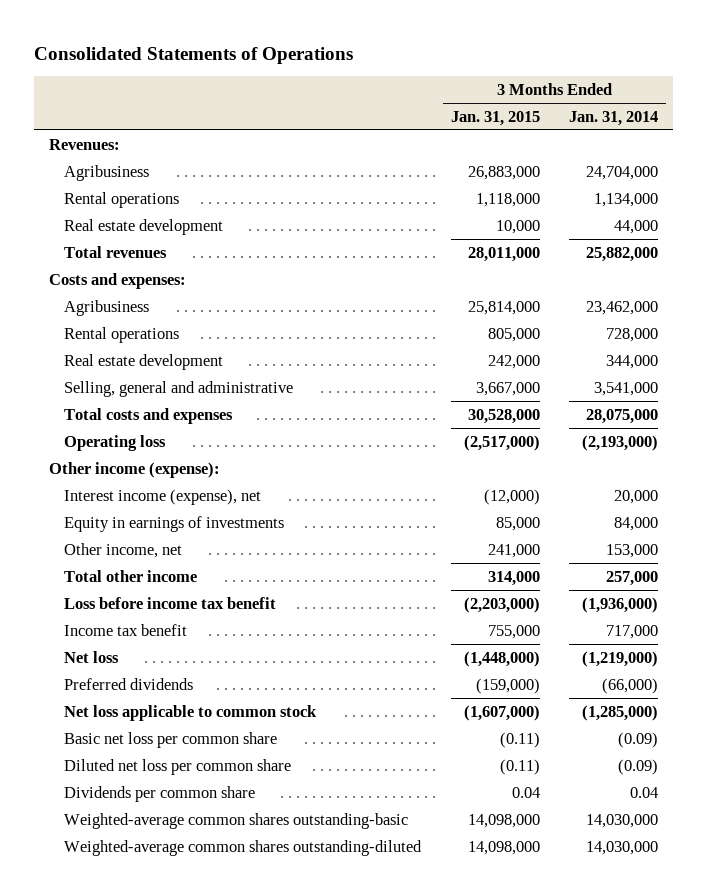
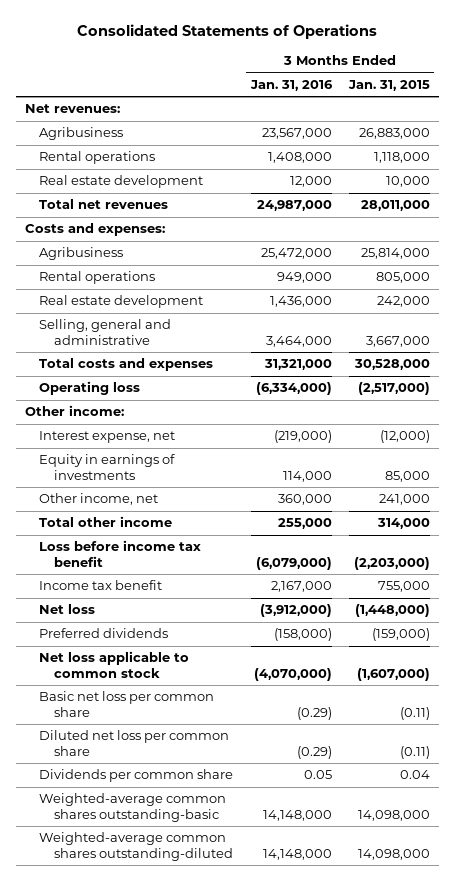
- | 3 Months Ended Jan. 31, 2015 | 3 Months Ended Jan. 31, 2014
+ | 3 Months Ended Jan. 31, 2016 | 3 Months Ended Jan. 31, 2015
- Revenues:
+ Net revenues:
- Total revenues | 28,011,000 | 25,882,000
+ Total net revenues | 24,987,000 | 28,011,000
- Other income (expense):
- Interest income (expense), net | (12,000) | 20,000
+ Other income:
+ Interest expense, net | (219,000) | (12,000)

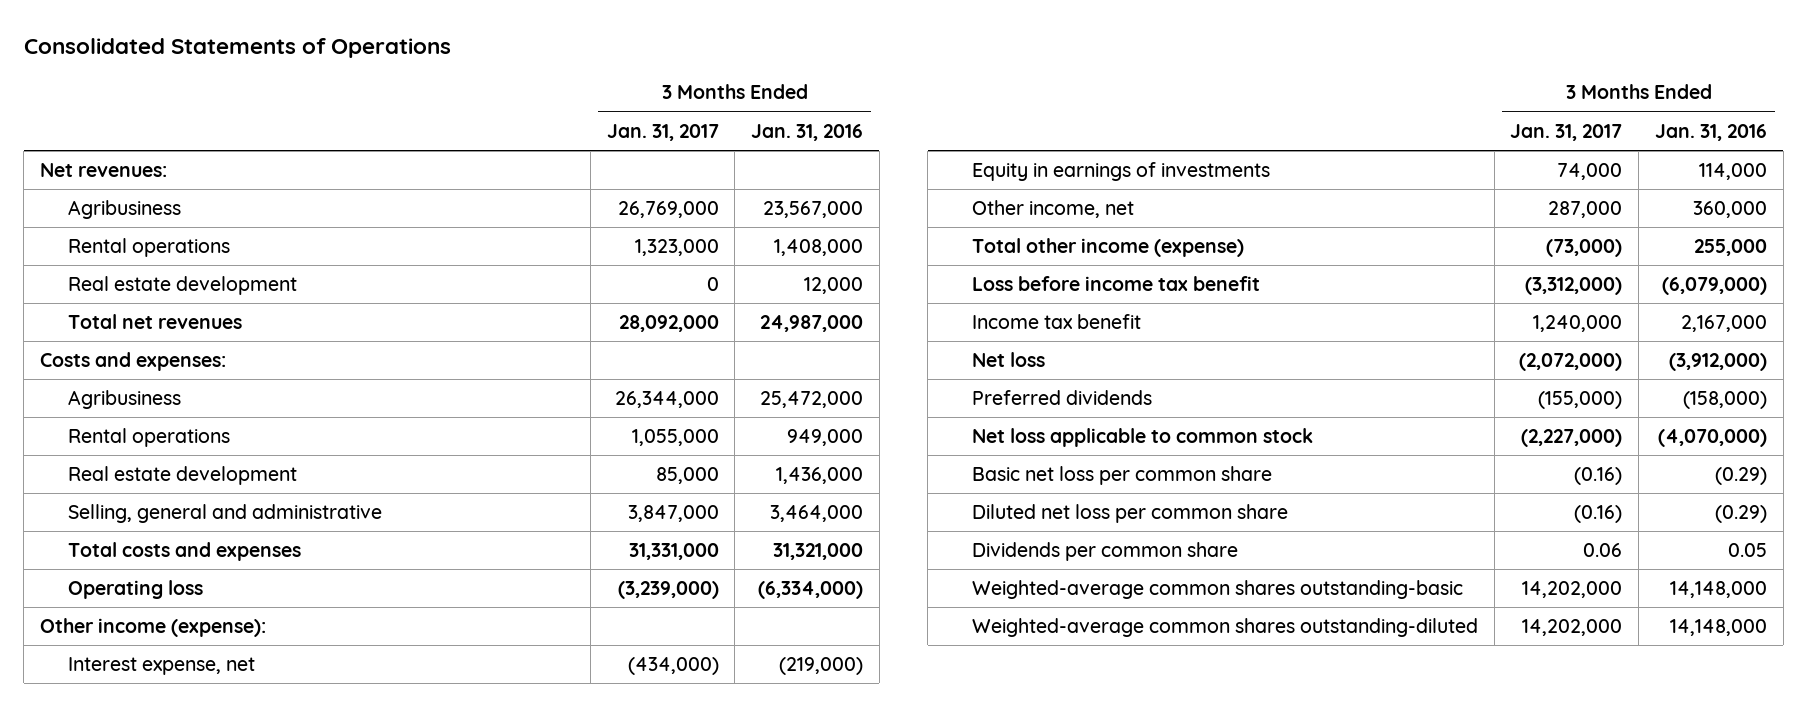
- | 3 Months Ended Jan. 31, 2016 | 3 Months Ended Jan. 31, 2015
+ | 3 Months Ended Jan. 31, 2017 | 3 Months Ended Jan. 31, 2016
- Other income:
+ Other income (expense):
- Total other income | 255,000 | 314,000
+ Total other income (expense) | (73,000) | 255,000

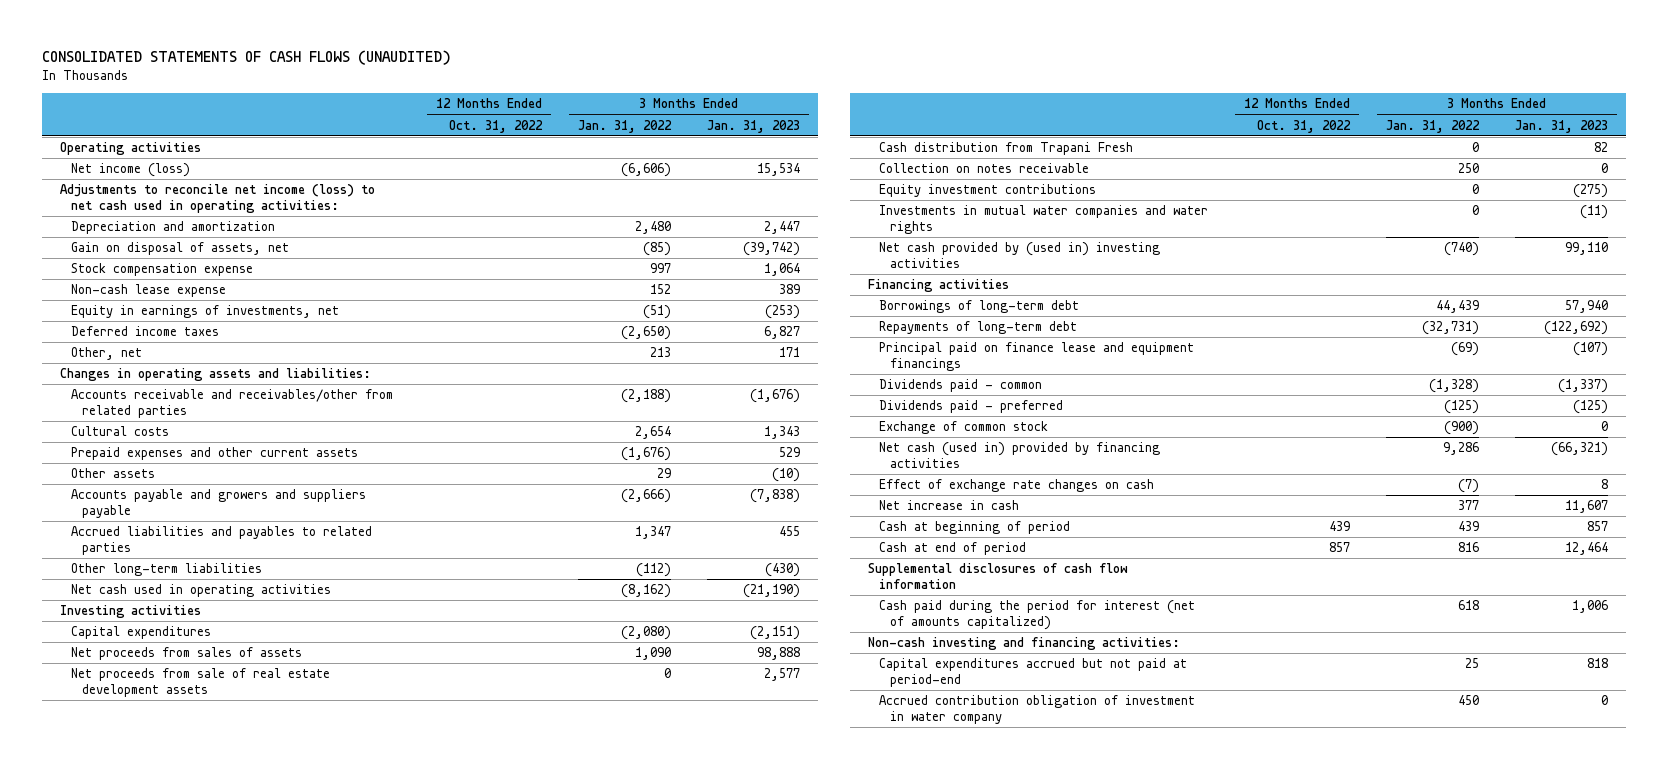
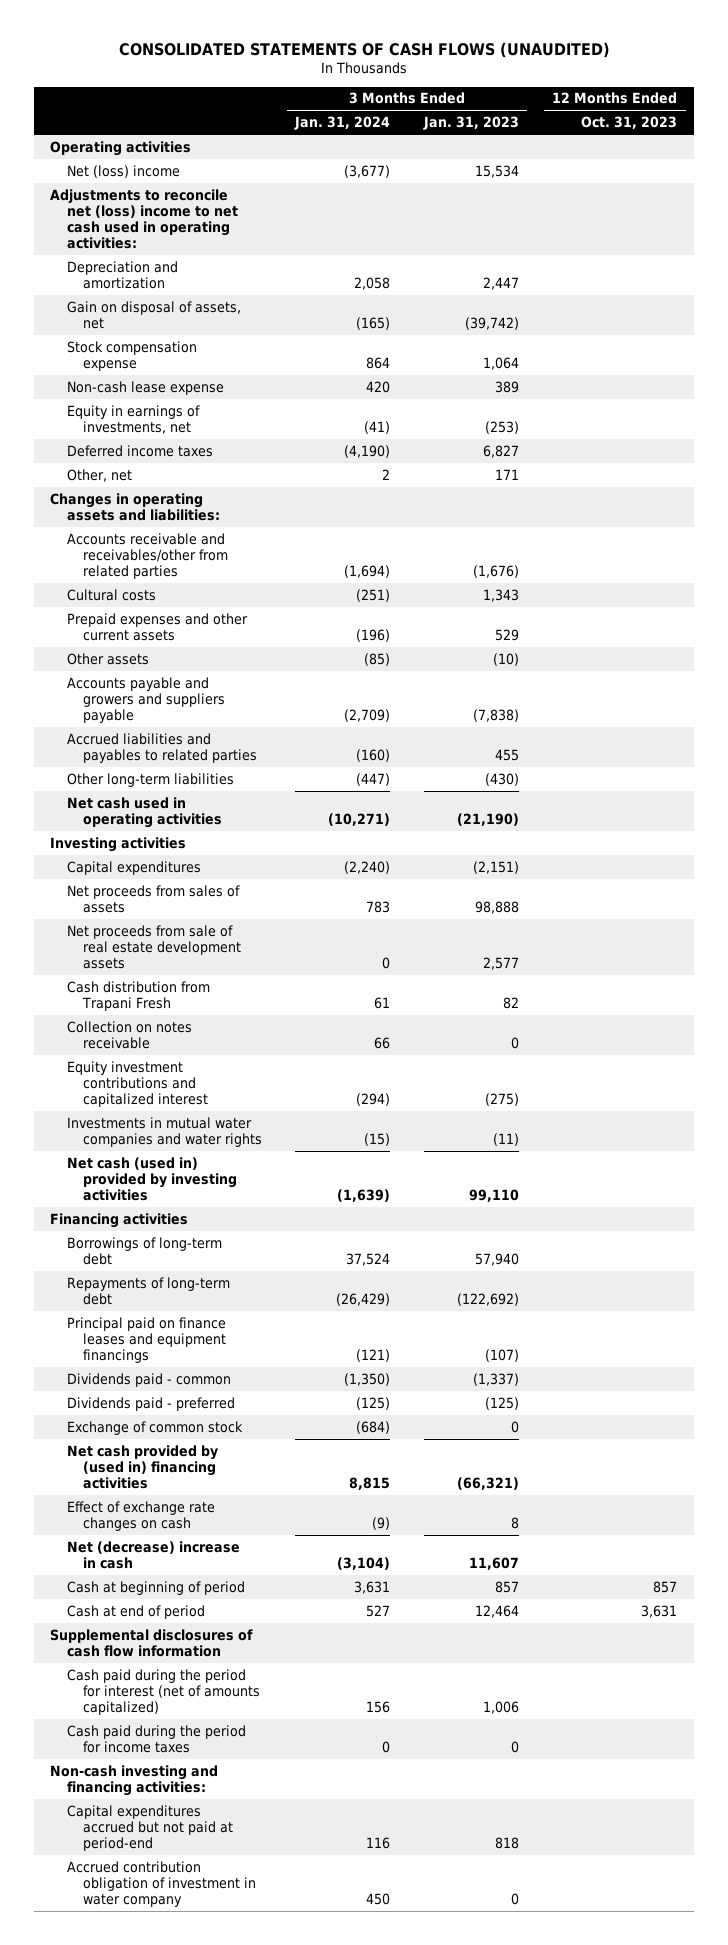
- | 12 Months Ended Oct. 31, 2022 | 3 Months Ended Jan. 31, 2022 | 3 Months Ended Jan. 31, 2023
+ | 3 Months Ended Jan. 31, 2024 | 3 Months Ended Jan. 31, 2023 | 12 Months Ended Oct. 31, 2023
- Net income (loss) | | (6,606) | 15,534
- Adjustments to reconcile net income (loss) to net cash used in operating activities:
+ Net (loss) income | (3,677) | 15,534 |
+ Adjustments to reconcile net (loss) income to net cash used in operating activities:
- Equity investment contributions | | 0 | (275)
+ Equity investment contributions and capitalized interest | (294) | (275) |
- Net cash provided by (used in) investing activities | | (740) | 99,110
+ Net cash (used in) provided by investing activities | (1,639) | 99,110 |
- Principal paid on finance lease and equipment financings | | (69) | (107)
+ Principal paid on finance leases and equipment financings | (121) | (107) |
- Net cash (used in) provided by financing activities | | 9,286 | (66,321)
+ Net cash provided by (used in) financing activities | 8,815 | (66,321) |
- Net increase in cash | | 377 | 11,607
+ Net (decrease) increase in cash | (3,104) | 11,607 |
+ Cash paid during the period for income taxes | 0 | 0 |

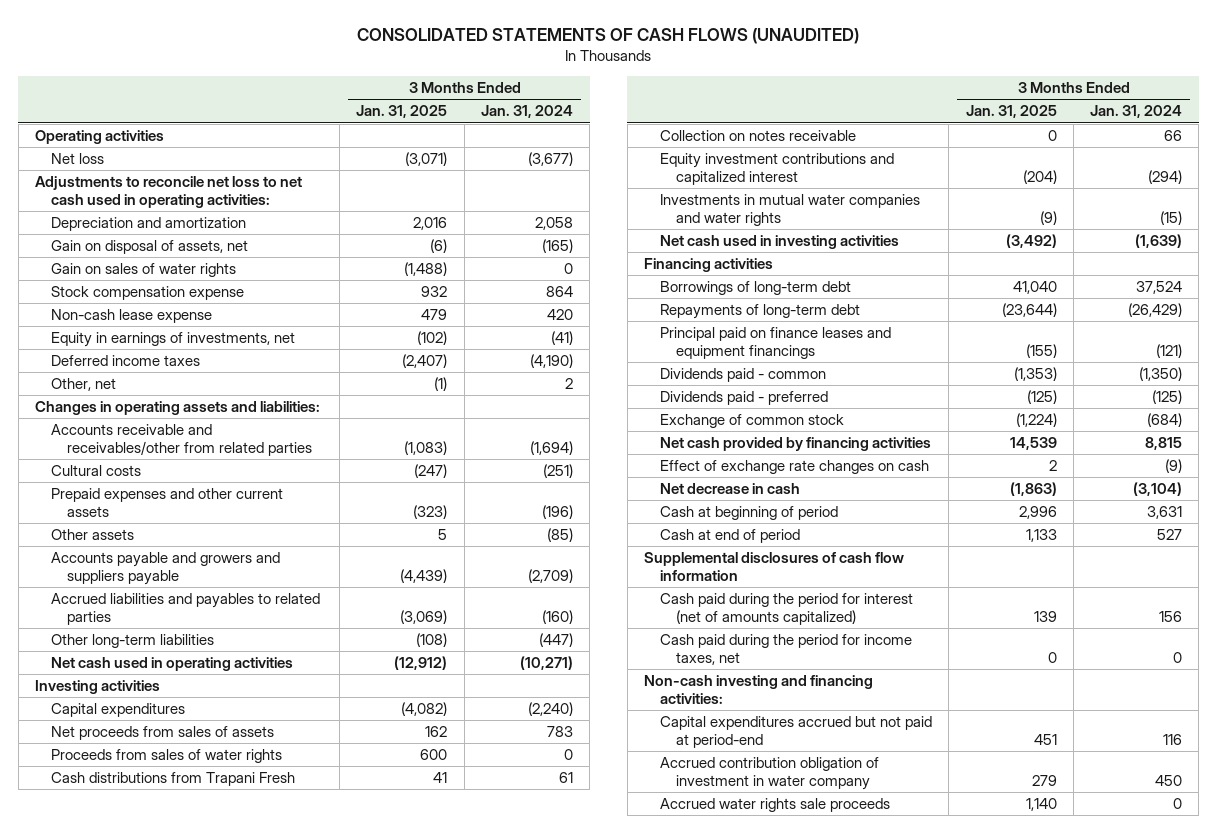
- | 3 Months Ended Jan. 31, 2024 | 3 Months Ended Jan. 31, 2023 | 12 Months Ended Oct. 31, 2023
+ | 3 Months Ended Jan. 31, 2025 | 3 Months Ended Jan. 31, 2024
- Net (loss) income | (3,677) | 15,534 |
- Adjustments to reconcile net (loss) income to net cash used in operating activities:
+ Net loss | (3,071) | (3,677)
+ Adjustments to reconcile net loss to net cash used in operating activities:
+ Gain on sales of water rights | (1,488) | 0
- Net proceeds from sale of real estate development assets | 0 | 2,577 |
- Cash distribution from Trapani Fresh | 61 | 82 |
+ Proceeds from sales of water rights | 600 | 0
+ Cash distributions from Trapani Fresh | 41 | 61
- Net cash (used in) provided by investing activities | (1,639) | 99,110 |
+ Net cash used in investing activities | (3,492) | (1,639)
- Net cash provided by (used in) financing activities | 8,815 | (66,321) |
+ Net cash provided by financing activities | 14,539 | 8,815
- Net (decrease) increase in cash | (3,104) | 11,607 |
+ Net decrease in cash | (1,863) | (3,104)
- Cash paid during the period for income taxes | 0 | 0 |
+ Cash paid during the period for income taxes, net | 0 | 0
+ Accrued water rights sale proceeds | 1,140 | 0

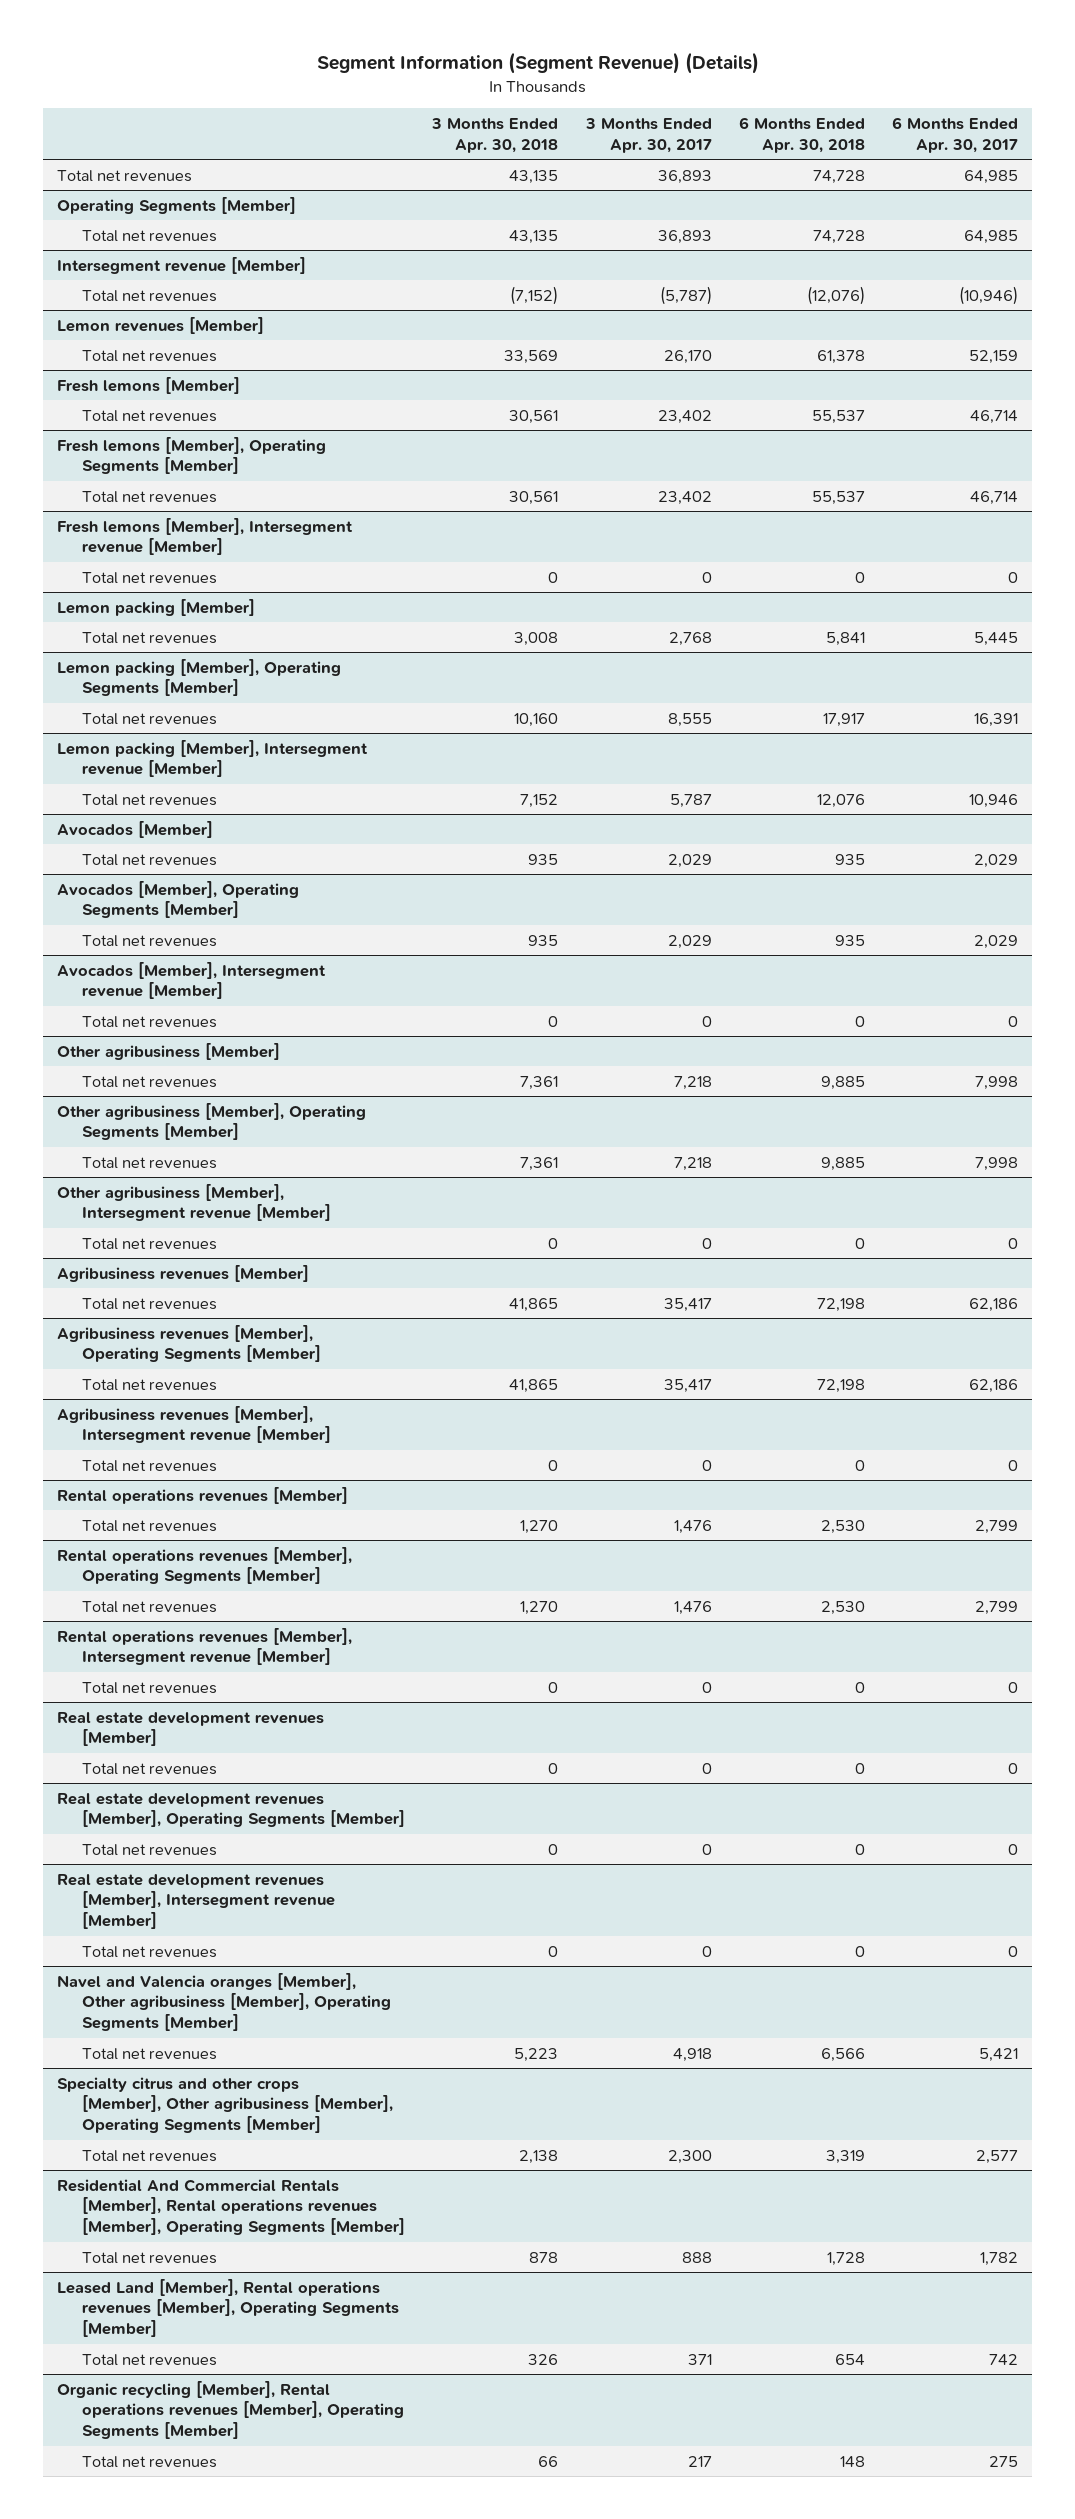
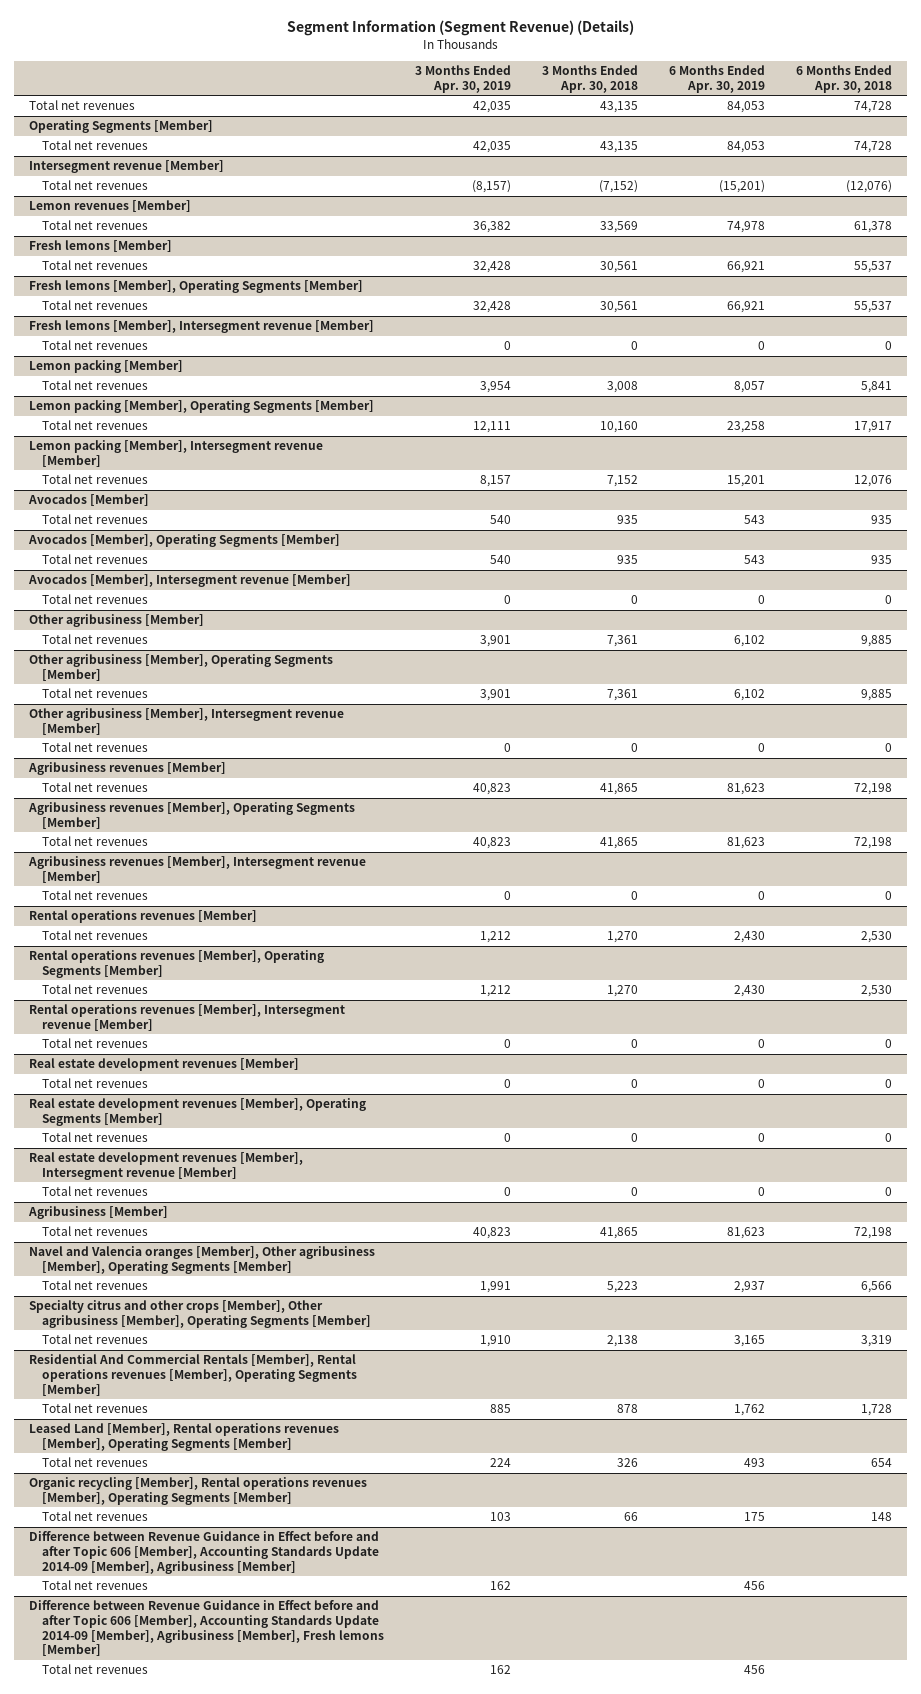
- | 3 Months Ended Apr. 30, 2018 | 3 Months Ended Apr. 30, 2017 | 6 Months Ended Apr. 30, 2018 | 6 Months Ended Apr. 30, 2017
+ | 3 Months Ended Apr. 30, 2019 | 3 Months Ended Apr. 30, 2018 | 6 Months Ended Apr. 30, 2019 | 6 Months Ended Apr. 30, 2018
+ Agribusiness [Member]
+ Total net revenues | 40,823 | 41,865 | 81,623 | 72,198
+ Difference between Revenue Guidance in Effect before and after Topic 606 [Member], Accounting Standards Update 2014-09 [Member], Agribusiness [Member]
+ Total net revenues | 162 | | 456 |
+ Difference between Revenue Guidance in Effect before and after Topic 606 [Member], Accounting Standards Update 2014-09 [Member], Agribusiness [Member], Fresh lemons [Member]
+ Total net revenues | 162 | | 456 |

